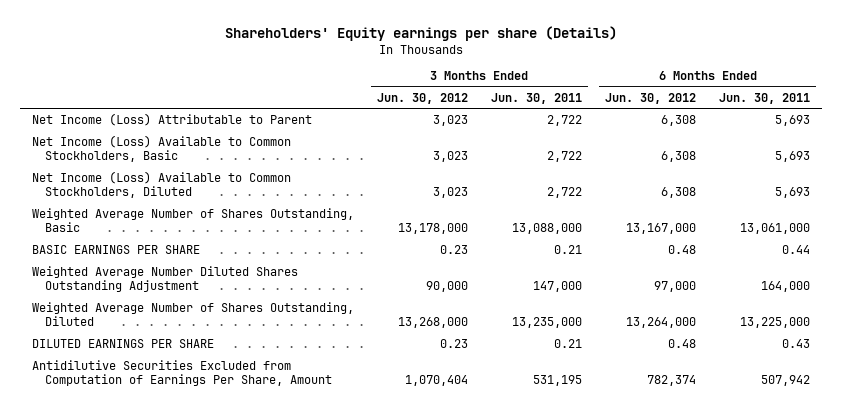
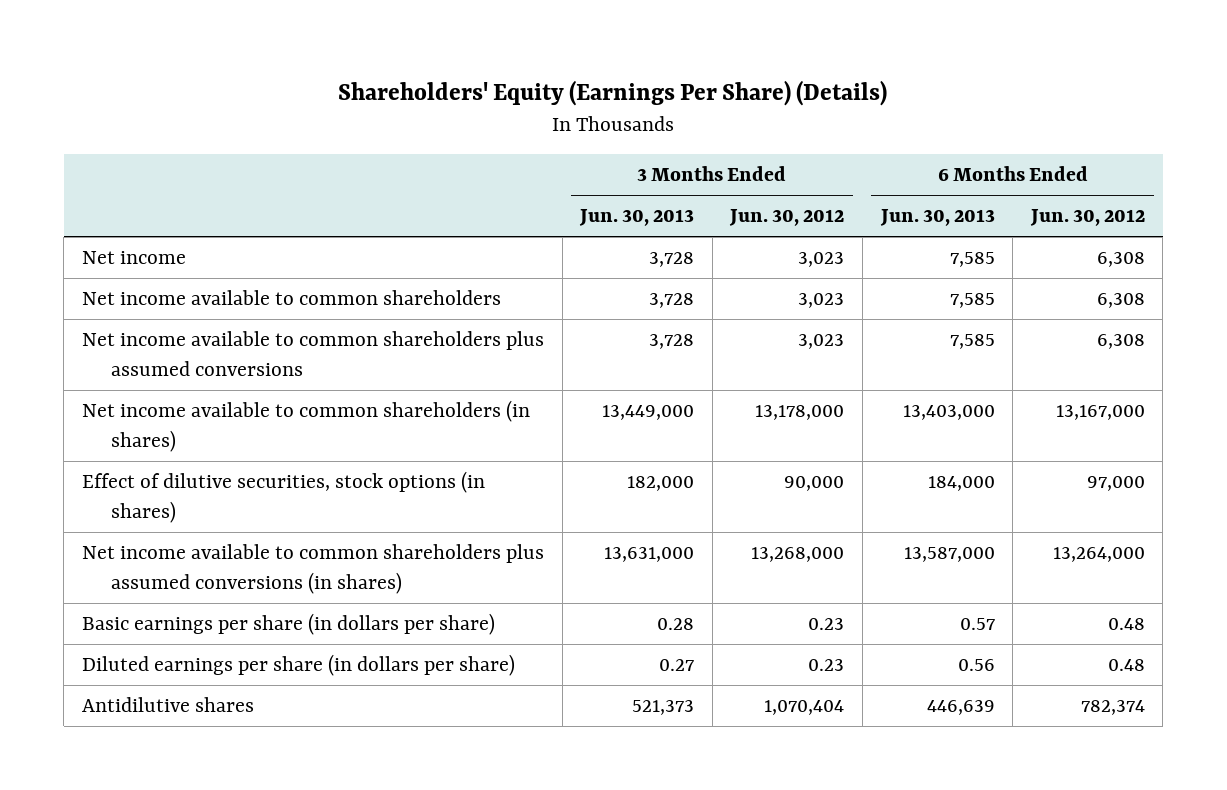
- Shareholders' Equity earnings per share (Details)
+ Shareholders' Equity (Earnings Per Share) (Details)
- | 3 Months Ended Jun. 30, 2012 | 3 Months Ended Jun. 30, 2011 | 6 Months Ended Jun. 30, 2012 | 6 Months Ended Jun. 30, 2011
+ | 3 Months Ended Jun. 30, 2013 | 3 Months Ended Jun. 30, 2012 | 6 Months Ended Jun. 30, 2013 | 6 Months Ended Jun. 30, 2012
- Net Income (Loss) Attributable to Parent | 3,023 | 2,722 | 6,308 | 5,693
- Net Income (Loss) Available to Common Stockholders, Basic | 3,023 | 2,722 | 6,308 | 5,693
- Net Income (Loss) Available to Common Stockholders, Diluted | 3,023 | 2,722 | 6,308 | 5,693
- Weighted Average Number of Shares Outstanding, Basic | 13,178,000 | 13,088,000 | 13,167,000 | 13,061,000
- BASIC EARNINGS PER SHARE | 0.23 | 0.21 | 0.48 | 0.44
- Weighted Average Number Diluted Shares Outstanding Adjustment | 90,000 | 147,000 | 97,000 | 164,000
- Weighted Average Number of Shares Outstanding, Diluted | 13,268,000 | 13,235,000 | 13,264,000 | 13,225,000
- DILUTED EARNINGS PER SHARE | 0.23 | 0.21 | 0.48 | 0.43
- Antidilutive Securities Excluded from Computation of Earnings Per Share, Amount | 1,070,404 | 531,195 | 782,374 | 507,942
+ Net income | 3,728 | 3,023 | 7,585 | 6,308
+ Net income available to common shareholders | 3,728 | 3,023 | 7,585 | 6,308
+ Net income available to common shareholders plus assumed conversions | 3,728 | 3,023 | 7,585 | 6,308
+ Net income available to common shareholders (in shares) | 13,449,000 | 13,178,000 | 13,403,000 | 13,167,000
+ Effect of dilutive securities, stock options (in shares) | 182,000 | 90,000 | 184,000 | 97,000
+ Net income available to common shareholders plus assumed conversions (in shares) | 13,631,000 | 13,268,000 | 13,587,000 | 13,264,000
+ Basic earnings per share (in dollars per share) | 0.28 | 0.23 | 0.57 | 0.48
+ Diluted earnings per share (in dollars per share) | 0.27 | 0.23 | 0.56 | 0.48
+ Antidilutive shares | 521,373 | 1,070,404 | 446,639 | 782,374

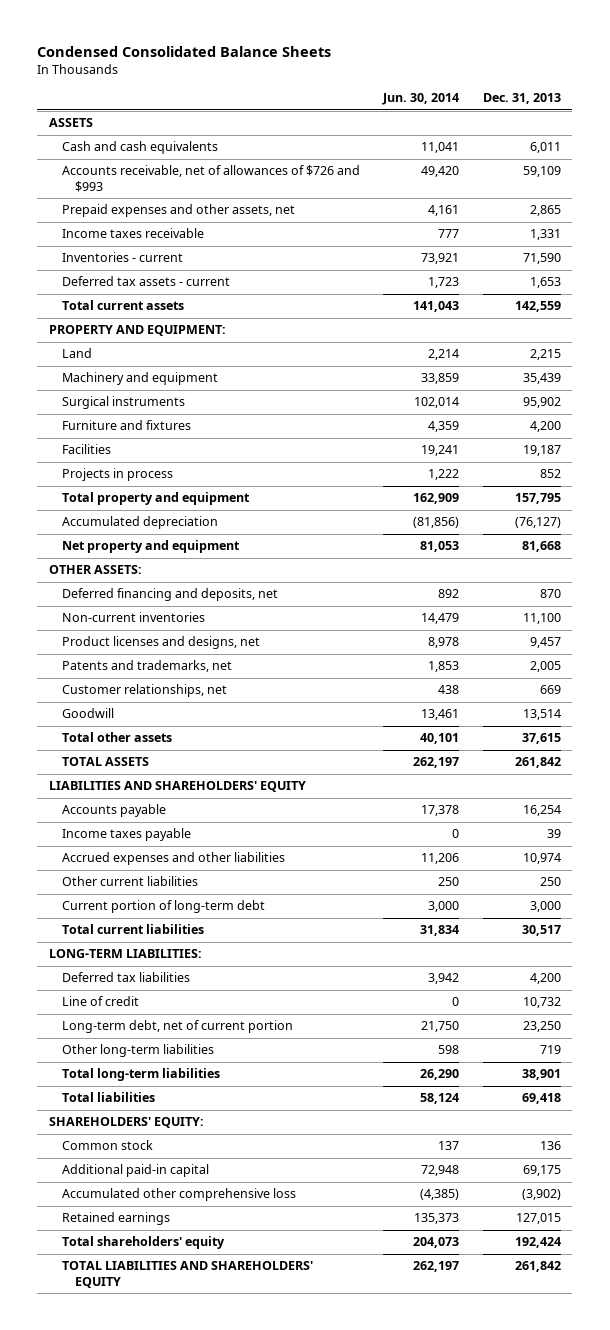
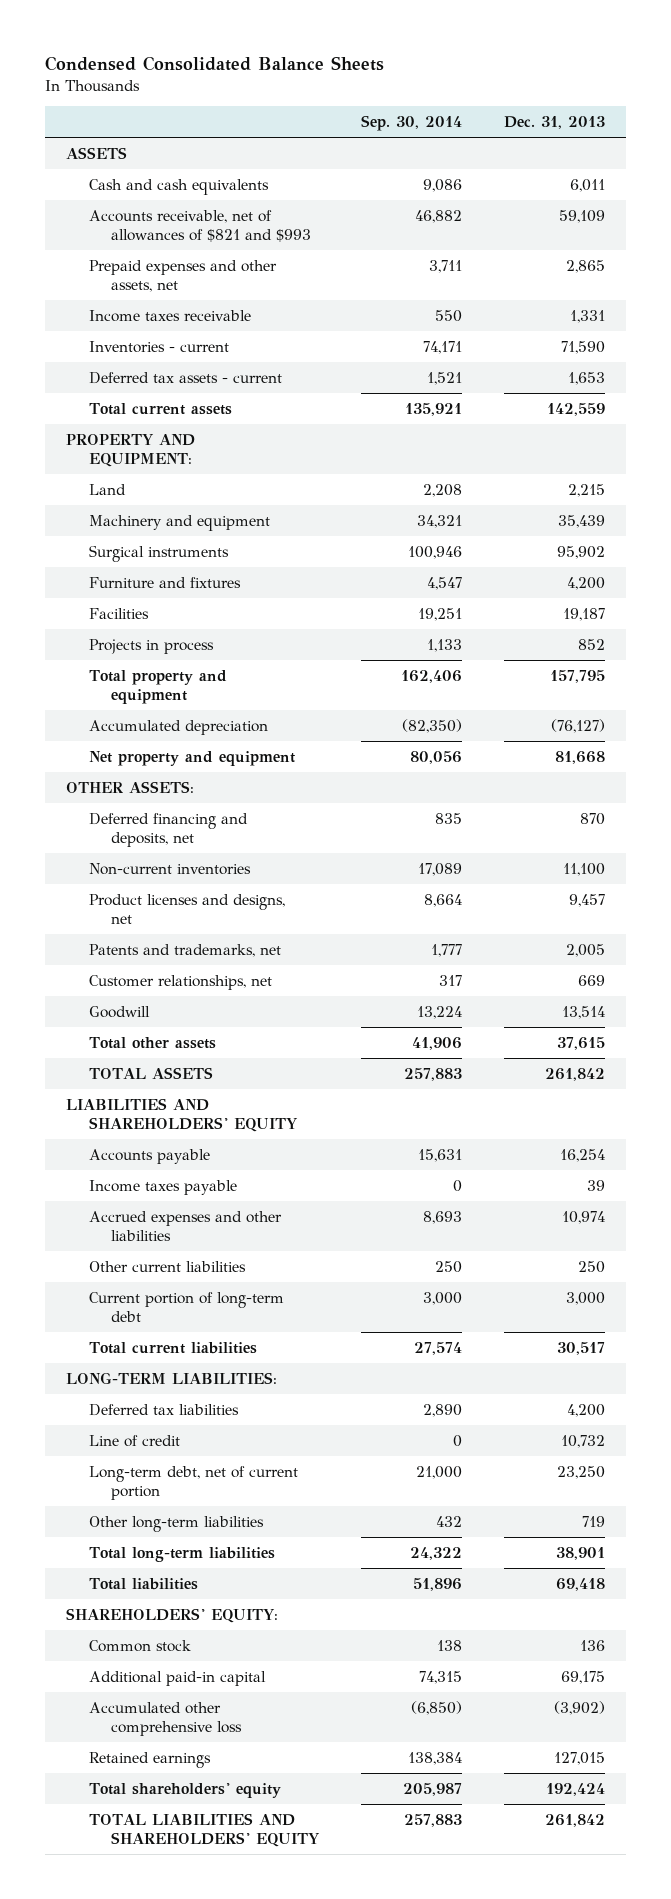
- | Jun. 30, 2014 | Dec. 31, 2013
+ | Sep. 30, 2014 | Dec. 31, 2013
- Accounts receivable, net of allowances of $726 and $993 | 49,420 | 59,109
+ Accounts receivable, net of allowances of $821 and $993 | 46,882 | 59,109

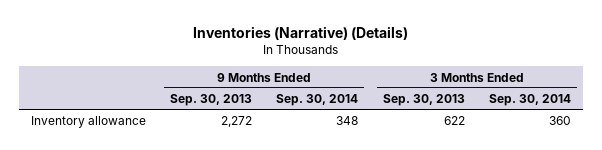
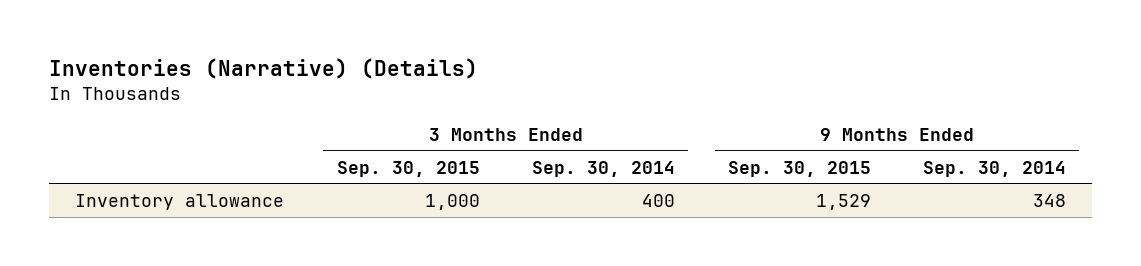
- | 9 Months Ended Sep. 30, 2013 | 9 Months Ended Sep. 30, 2014 | 3 Months Ended Sep. 30, 2013 | 3 Months Ended Sep. 30, 2014
+ | 3 Months Ended Sep. 30, 2015 | 3 Months Ended Sep. 30, 2014 | 9 Months Ended Sep. 30, 2015 | 9 Months Ended Sep. 30, 2014
- Inventory allowance | 2,272 | 348 | 622 | 360
+ Inventory allowance | 1,000 | 400 | 1,529 | 348

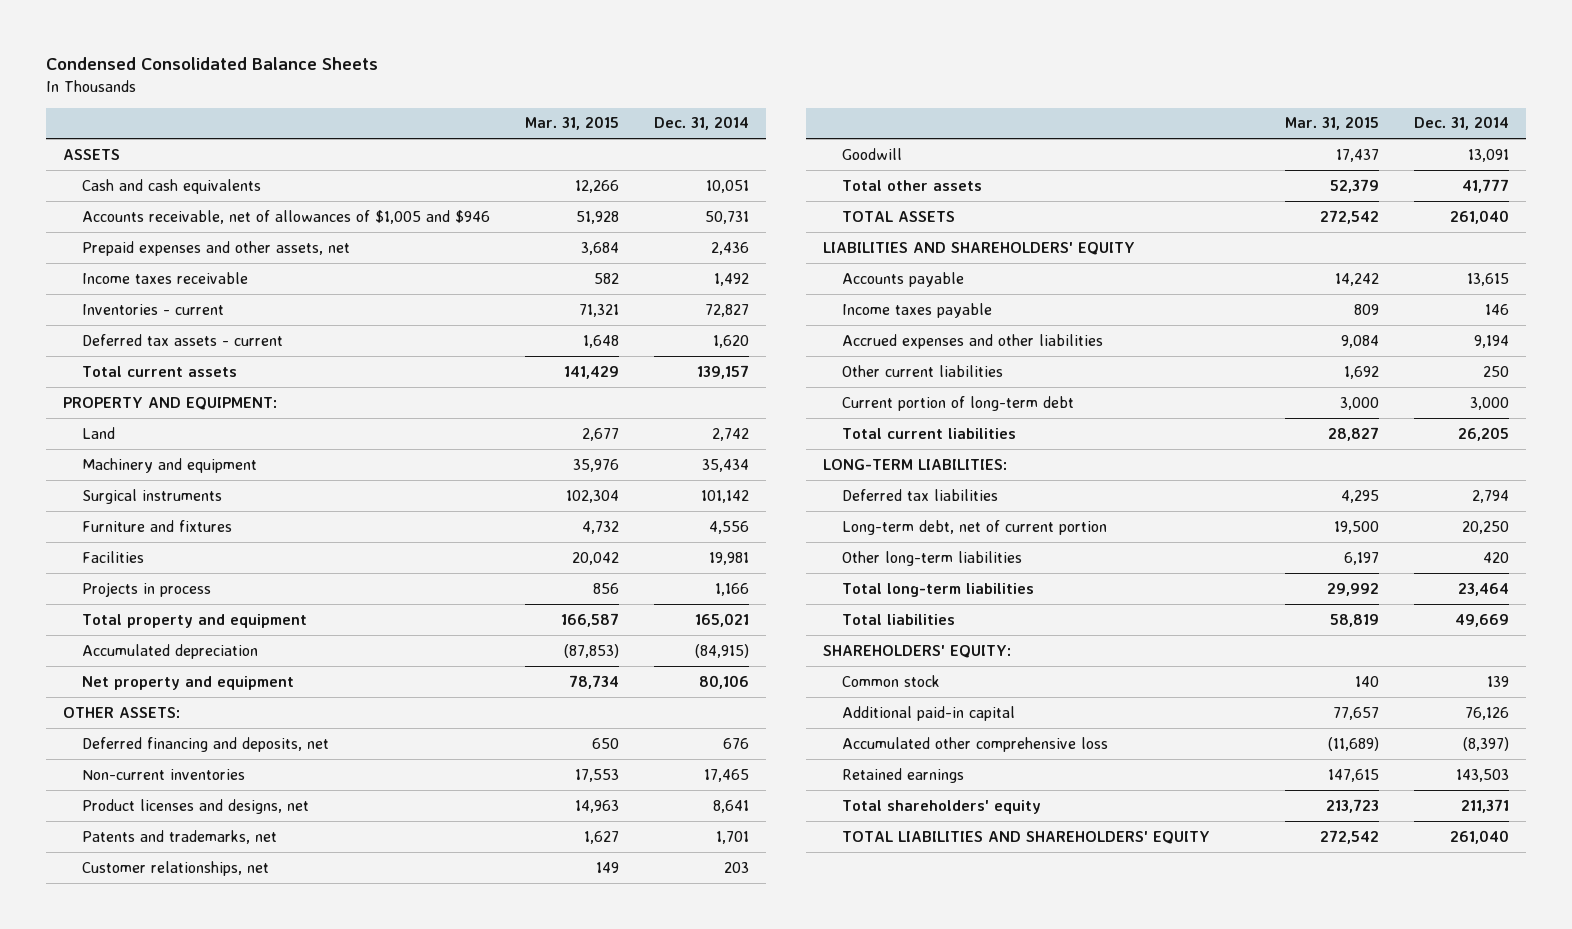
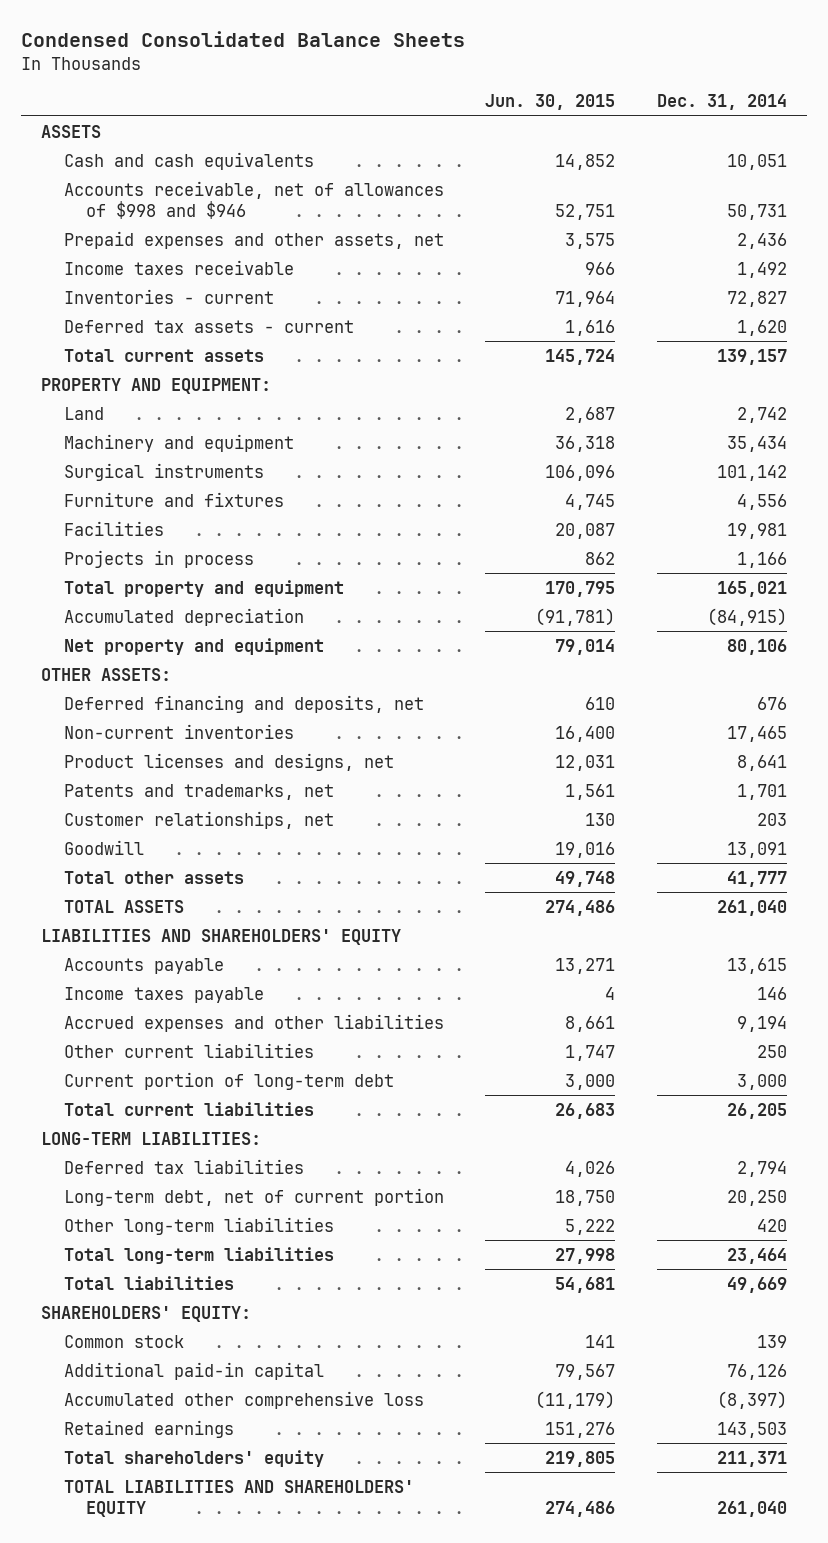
- | Mar. 31, 2015 | Dec. 31, 2014
+ | Jun. 30, 2015 | Dec. 31, 2014
- Accounts receivable, net of allowances of $1,005 and $946 | 51,928 | 50,731
+ Accounts receivable, net of allowances of $998 and $946 | 52,751 | 50,731

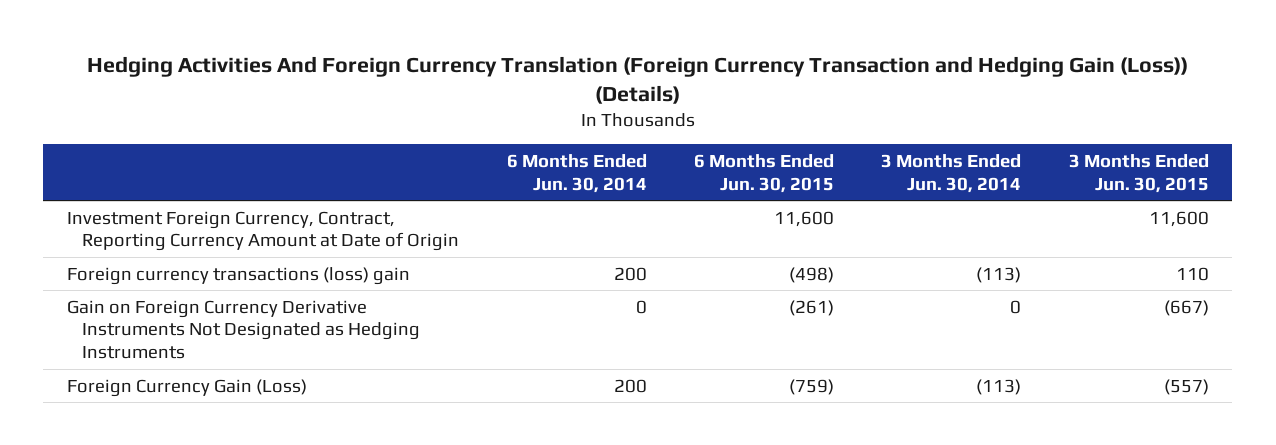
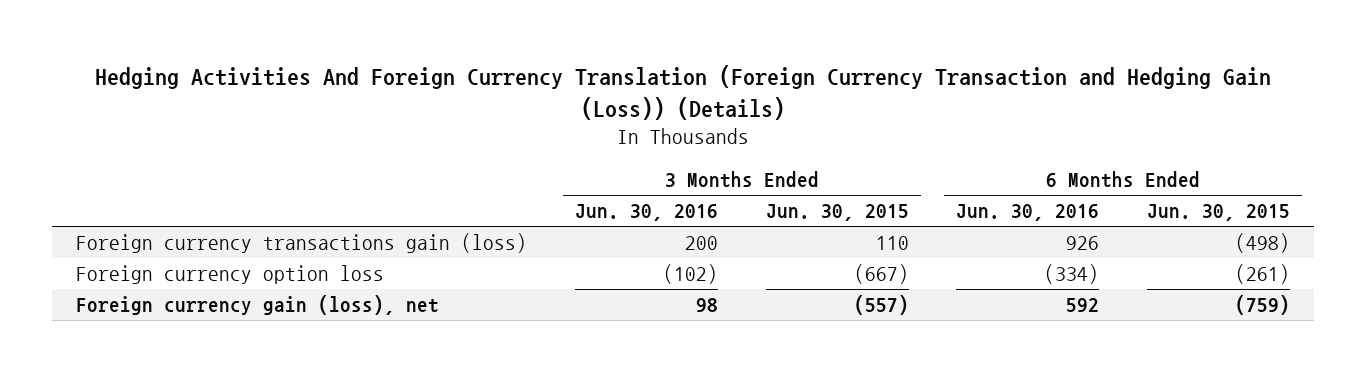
- | 6 Months Ended Jun. 30, 2014 | 6 Months Ended Jun. 30, 2015 | 3 Months Ended Jun. 30, 2014 | 3 Months Ended Jun. 30, 2015
+ | 3 Months Ended Jun. 30, 2016 | 3 Months Ended Jun. 30, 2015 | 6 Months Ended Jun. 30, 2016 | 6 Months Ended Jun. 30, 2015
- Investment Foreign Currency, Contract, Reporting Currency Amount at Date of Origin | | 11,600 | | 11,600
- Foreign currency transactions (loss) gain | 200 | (498) | (113) | 110
- Gain on Foreign Currency Derivative Instruments Not Designated as Hedging Instruments | 0 | (261) | 0 | (667)
- Foreign Currency Gain (Loss) | 200 | (759) | (113) | (557)
+ Foreign currency transactions gain (loss) | 200 | 110 | 926 | (498)
+ Foreign currency option loss | (102) | (667) | (334) | (261)
+ Foreign currency gain (loss), net | 98 | (557) | 592 | (759)

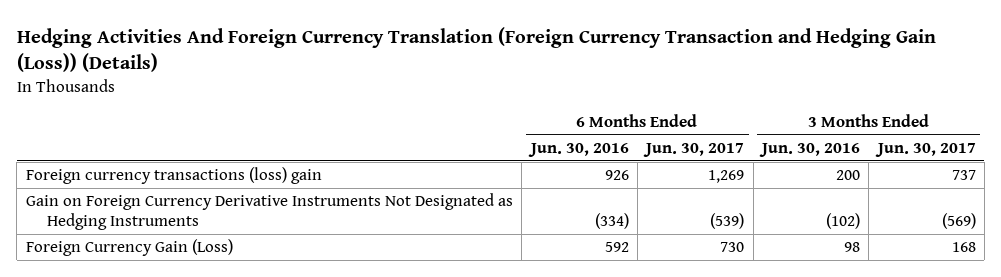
- | 3 Months Ended Jun. 30, 2016 | 3 Months Ended Jun. 30, 2015 | 6 Months Ended Jun. 30, 2016 | 6 Months Ended Jun. 30, 2015
+ | 6 Months Ended Jun. 30, 2016 | 6 Months Ended Jun. 30, 2017 | 3 Months Ended Jun. 30, 2016 | 3 Months Ended Jun. 30, 2017
- Foreign currency transactions gain (loss) | 200 | 110 | 926 | (498)
- Foreign currency option loss | (102) | (667) | (334) | (261)
- Foreign currency gain (loss), net | 98 | (557) | 592 | (759)
+ Foreign currency transactions (loss) gain | 926 | 1,269 | 200 | 737
+ Gain on Foreign Currency Derivative Instruments Not Designated as Hedging Instruments | (334) | (539) | (102) | (569)
+ Foreign Currency Gain (Loss) | 592 | 730 | 98 | 168

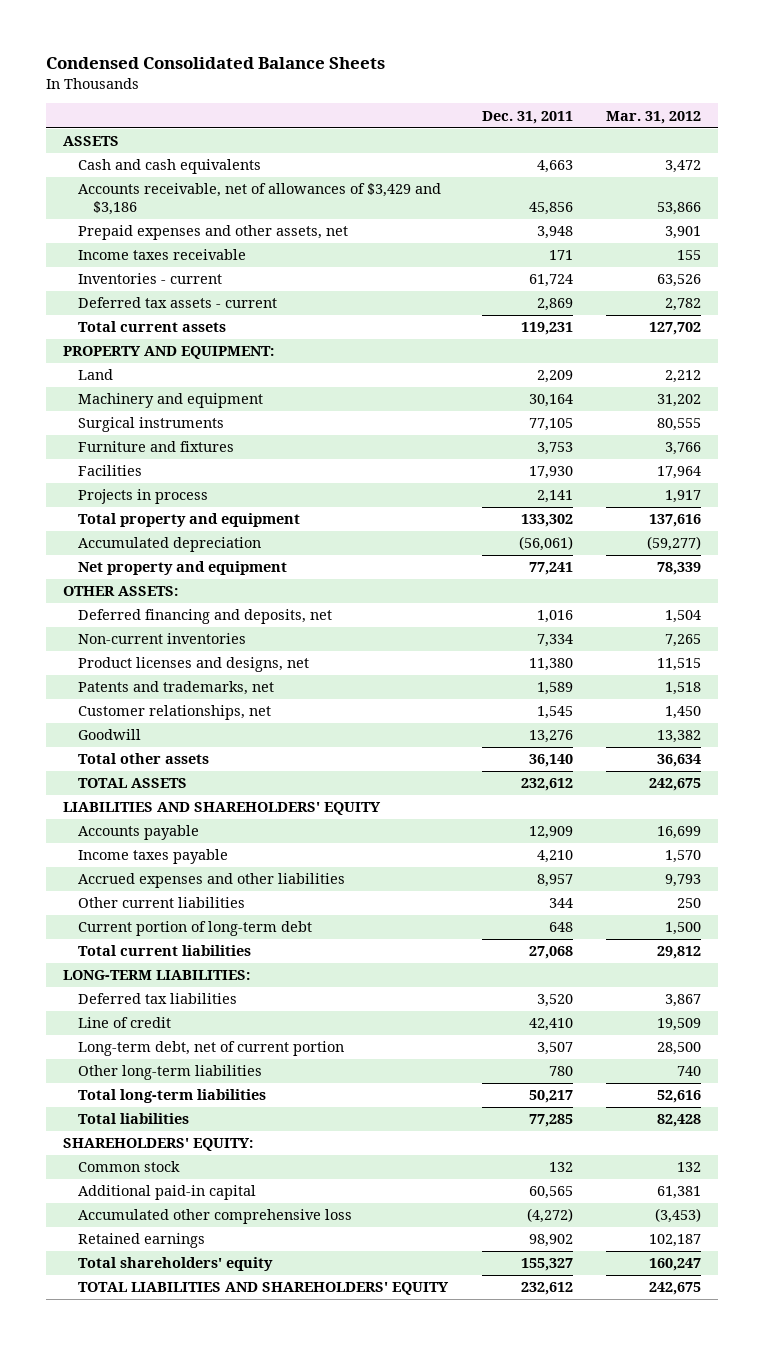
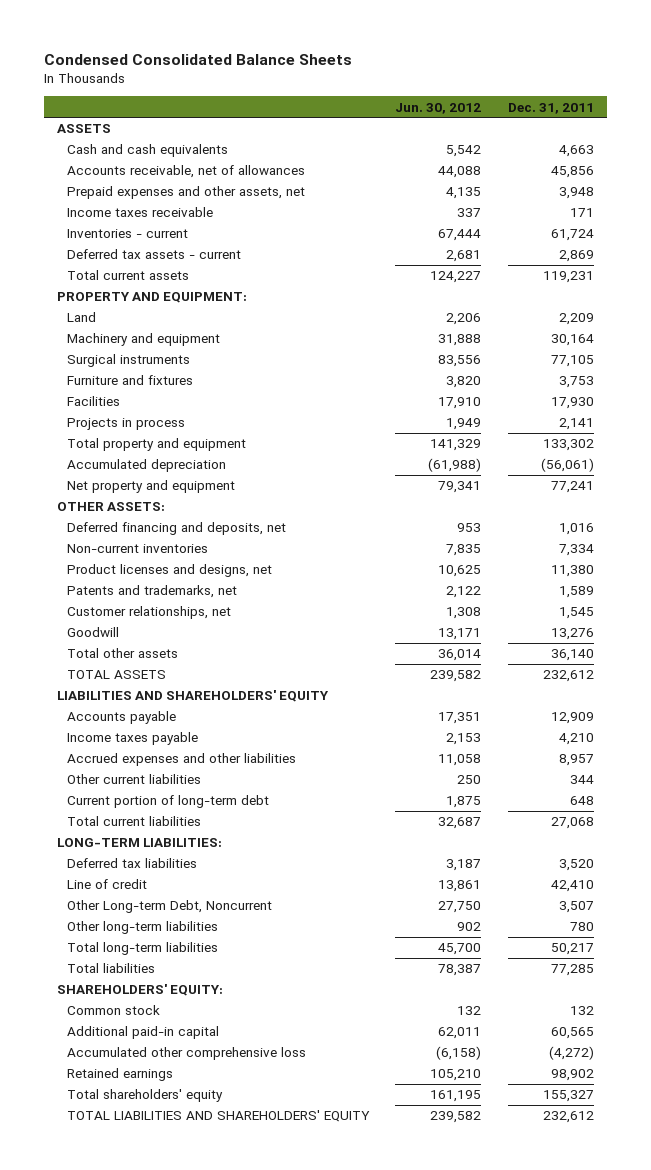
- | Dec. 31, 2011 | Mar. 31, 2012
+ | Jun. 30, 2012 | Dec. 31, 2011
- Accounts receivable, net of allowances of $3,429 and $3,186 | 45,856 | 53,866
+ Accounts receivable, net of allowances | 44,088 | 45,856
- Long-term debt, net of current portion | 3,507 | 28,500
+ Other Long-term Debt, Noncurrent | 27,750 | 3,507

